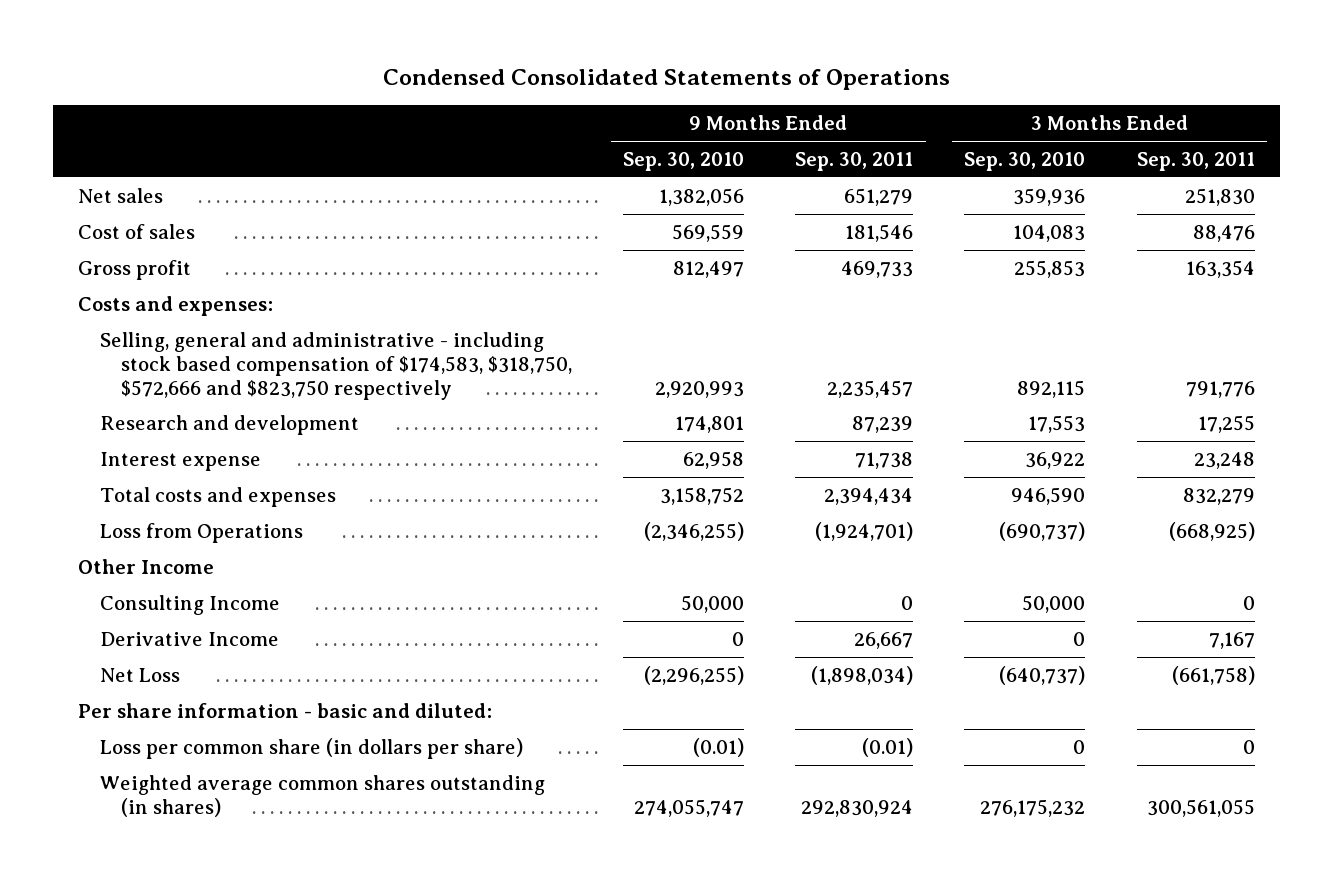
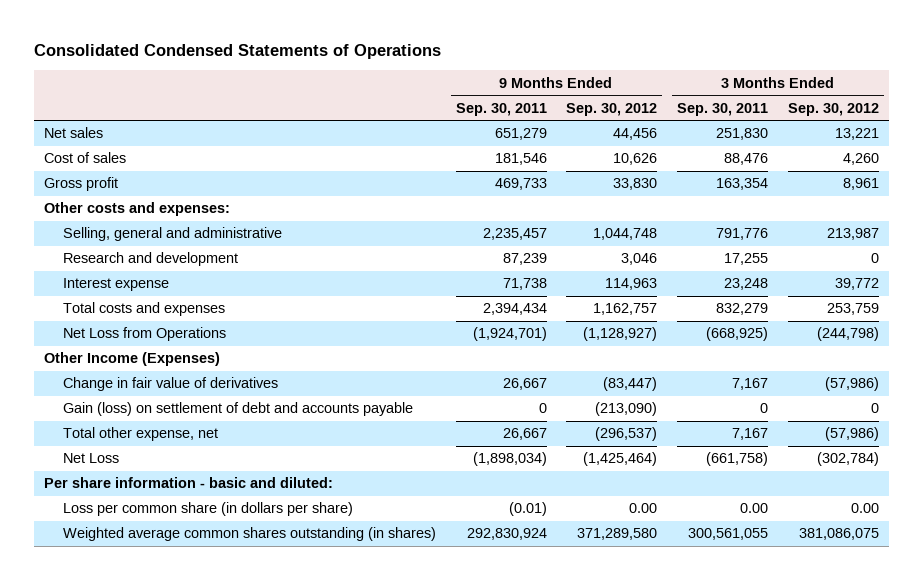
- Condensed Consolidated Statements of Operations
+ Consolidated Condensed Statements of Operations
- | 9 Months Ended Sep. 30, 2010 | 9 Months Ended Sep. 30, 2011 | 3 Months Ended Sep. 30, 2010 | 3 Months Ended Sep. 30, 2011
+ | 9 Months Ended Sep. 30, 2011 | 9 Months Ended Sep. 30, 2012 | 3 Months Ended Sep. 30, 2011 | 3 Months Ended Sep. 30, 2012
- Costs and expenses:
- Selling, general and administrative - including stock based compensation of $174,583, $318,750, $572,666 and $823,750 respectively | 2,920,993 | 2,235,457 | 892,115 | 791,776
+ Other costs and expenses:
+ Selling, general and administrative | 2,235,457 | 1,044,748 | 791,776 | 213,987
- Loss from Operations | (2,346,255) | (1,924,701) | (690,737) | (668,925)
- Other Income
- Consulting Income | 50,000 | 0 | 50,000 | 0
- Derivative Income | 0 | 26,667 | 0 | 7,167
+ Net Loss from Operations | (1,924,701) | (1,128,927) | (668,925) | (244,798)
+ Other Income (Expenses)
+ Change in fair value of derivatives | 26,667 | (83,447) | 7,167 | (57,986)
+ Gain (loss) on settlement of debt and accounts payable | 0 | (213,090) | 0 | 0
+ Total other expense, net | 26,667 | (296,537) | 7,167 | (57,986)
- Loss per common share (in dollars per share) | (0.01) | (0.01) | 0 | 0
+ Loss per common share (in dollars per share) | (0.01) | 0.00 | 0.00 | 0.00

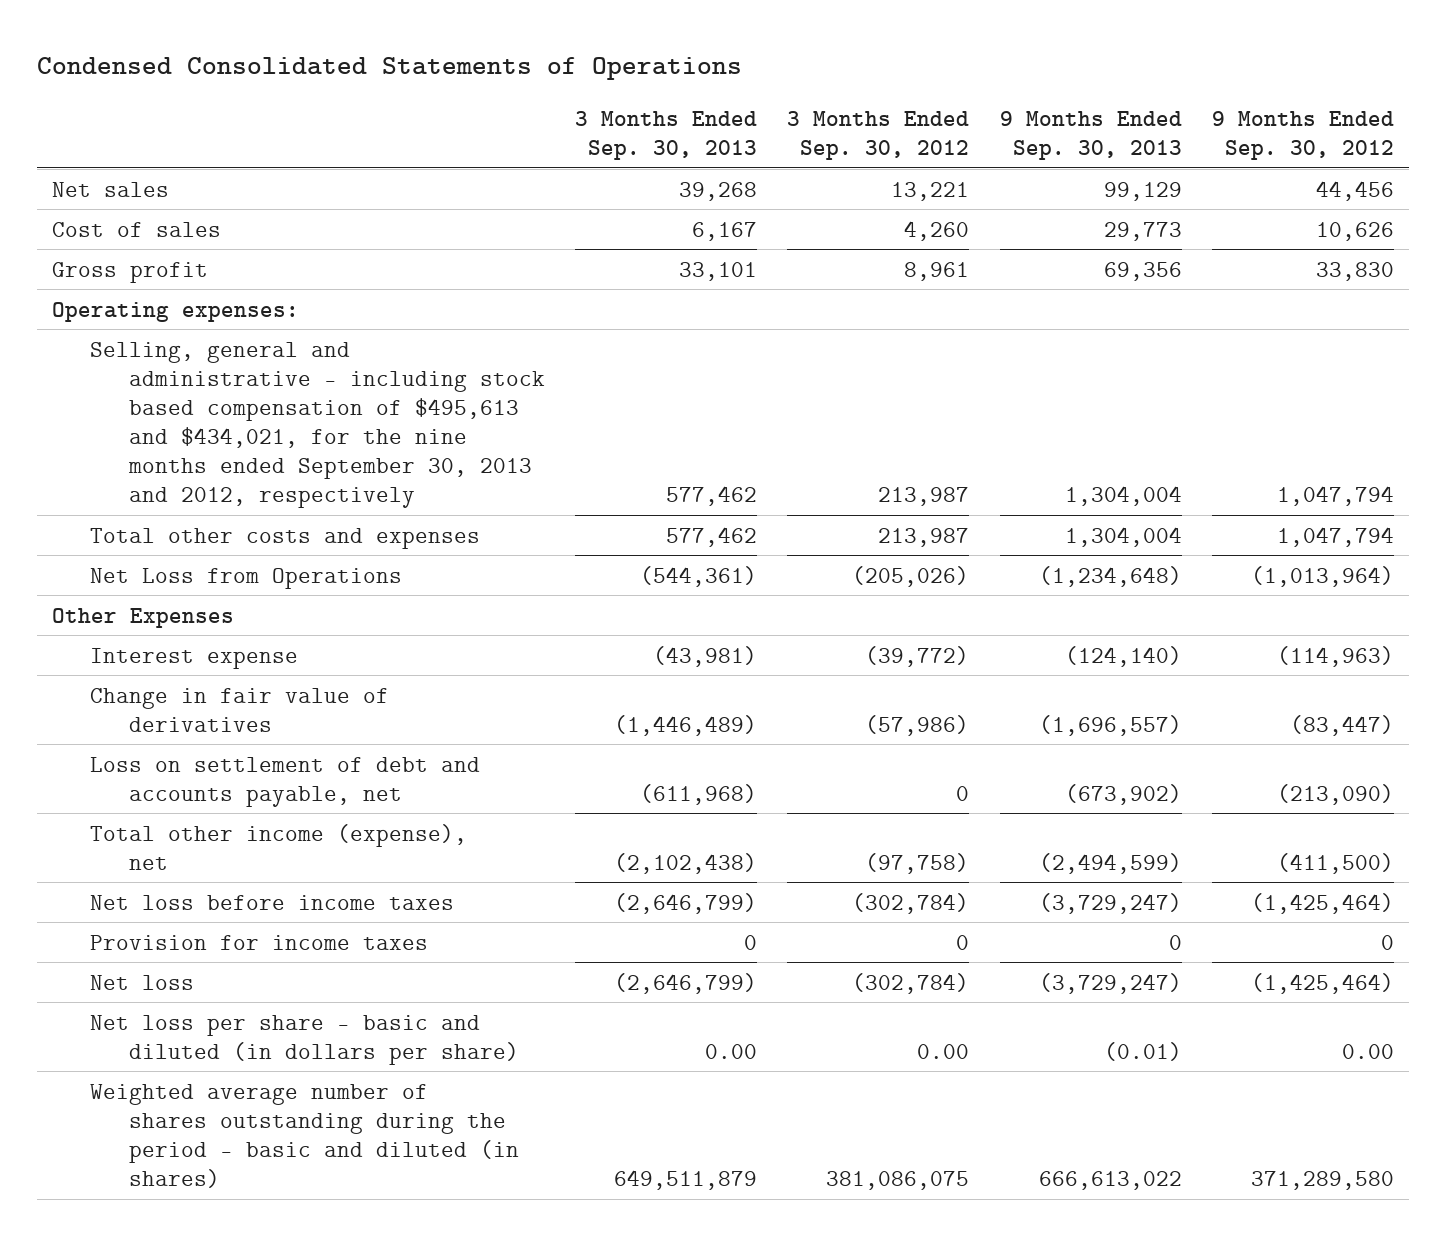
- Consolidated Condensed Statements of Operations
+ Condensed Consolidated Statements of Operations
- | 9 Months Ended Sep. 30, 2011 | 9 Months Ended Sep. 30, 2012 | 3 Months Ended Sep. 30, 2011 | 3 Months Ended Sep. 30, 2012
+ | 3 Months Ended Sep. 30, 2013 | 3 Months Ended Sep. 30, 2012 | 9 Months Ended Sep. 30, 2013 | 9 Months Ended Sep. 30, 2012
- Other costs and expenses:
- Selling, general and administrative | 2,235,457 | 1,044,748 | 791,776 | 213,987
- Research and development | 87,239 | 3,046 | 17,255 | 0
- Interest expense | 71,738 | 114,963 | 23,248 | 39,772
- Total costs and expenses | 2,394,434 | 1,162,757 | 832,279 | 253,759
- Net Loss from Operations | (1,924,701) | (1,128,927) | (668,925) | (244,798)
- Other Income (Expenses)
+ Operating expenses:
+ Selling, general and administrative - including stock based compensation of $495,613 and $434,021, for the nine months ended September 30, 2013 and 2012, respectively | 577,462 | 213,987 | 1,304,004 | 1,047,794
+ Total other costs and expenses | 577,462 | 213,987 | 1,304,004 | 1,047,794
+ Net Loss from Operations | (544,361) | (205,026) | (1,234,648) | (1,013,964)
+ Other Expenses
+ Interest expense | (43,981) | (39,772) | (124,140) | (114,963)
- Gain (loss) on settlement of debt and accounts payable | 0 | (213,090) | 0 | 0
- Total other expense, net | 26,667 | (296,537) | 7,167 | (57,986)
- Net Loss | (1,898,034) | (1,425,464) | (661,758) | (302,784)
- Per share information - basic and diluted:
- Loss per common share (in dollars per share) | (0.01) | 0.00 | 0.00 | 0.00
- Weighted average common shares outstanding (in shares) | 292,830,924 | 371,289,580 | 300,561,055 | 381,086,075
+ Loss on settlement of debt and accounts payable, net | (611,968) | 0 | (673,902) | (213,090)
+ Total other income (expense), net | (2,102,438) | (97,758) | (2,494,599) | (411,500)
+ Net loss before income taxes | (2,646,799) | (302,784) | (3,729,247) | (1,425,464)
+ Provision for income taxes | 0 | 0 | 0 | 0
+ Net loss | (2,646,799) | (302,784) | (3,729,247) | (1,425,464)
+ Net loss per share - basic and diluted (in dollars per share) | 0.00 | 0.00 | (0.01) | 0.00
+ Weighted average number of shares outstanding during the period - basic and diluted (in shares) | 649,511,879 | 381,086,075 | 666,613,022 | 371,289,580

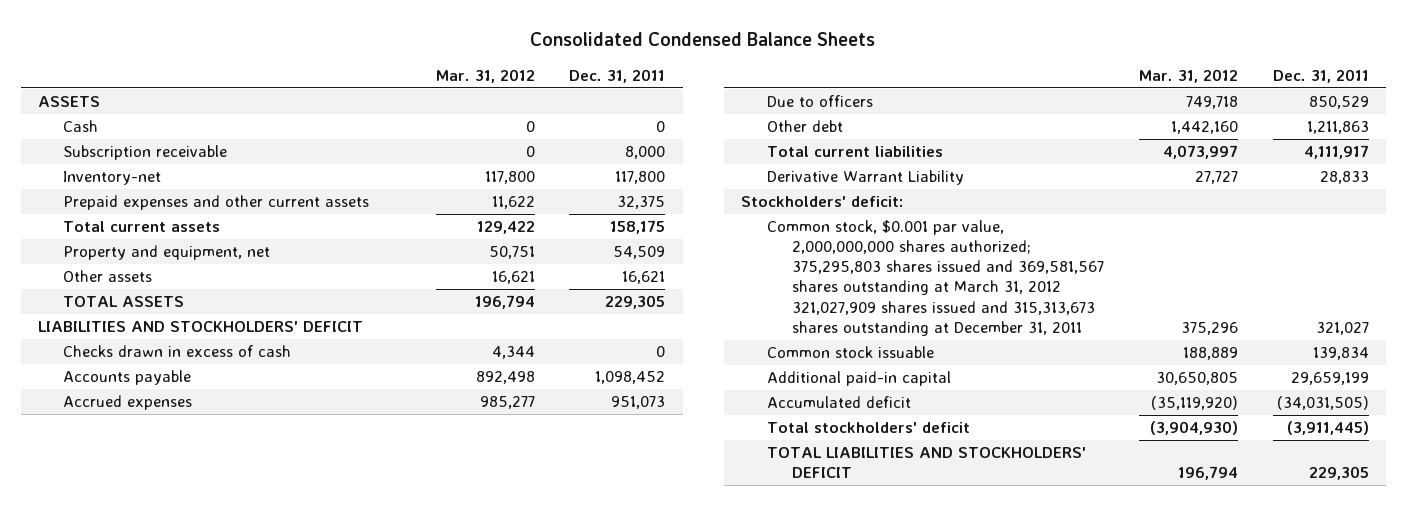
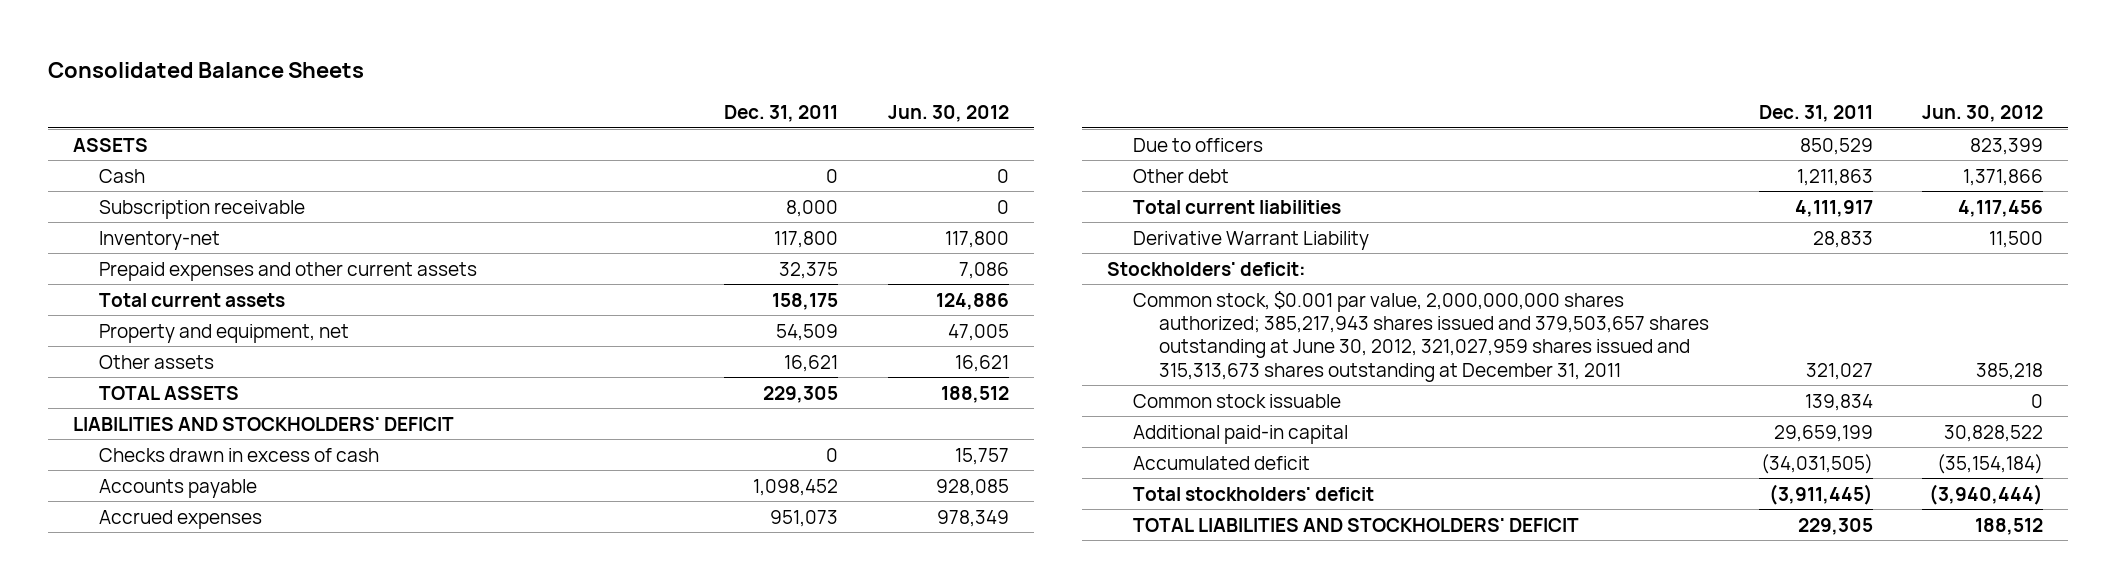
- Consolidated Condensed Balance Sheets
+ Consolidated Balance Sheets
- | Mar. 31, 2012 | Dec. 31, 2011
+ | Dec. 31, 2011 | Jun. 30, 2012
- Common stock, $0.001 par value, 2,000,000,000 shares authorized; 375,295,803 shares issued and 369,581,567 shares outstanding at March 31, 2012 321,027,909 shares issued and 315,313,673 shares outstanding at December 31, 2011 | 375,296 | 321,027
+ Common stock, $0.001 par value, 2,000,000,000 shares authorized; 385,217,943 shares issued and 379,503,657 shares outstanding at June 30, 2012, 321,027,959 shares issued and 315,313,673 shares outstanding at December 31, 2011 | 321,027 | 385,218

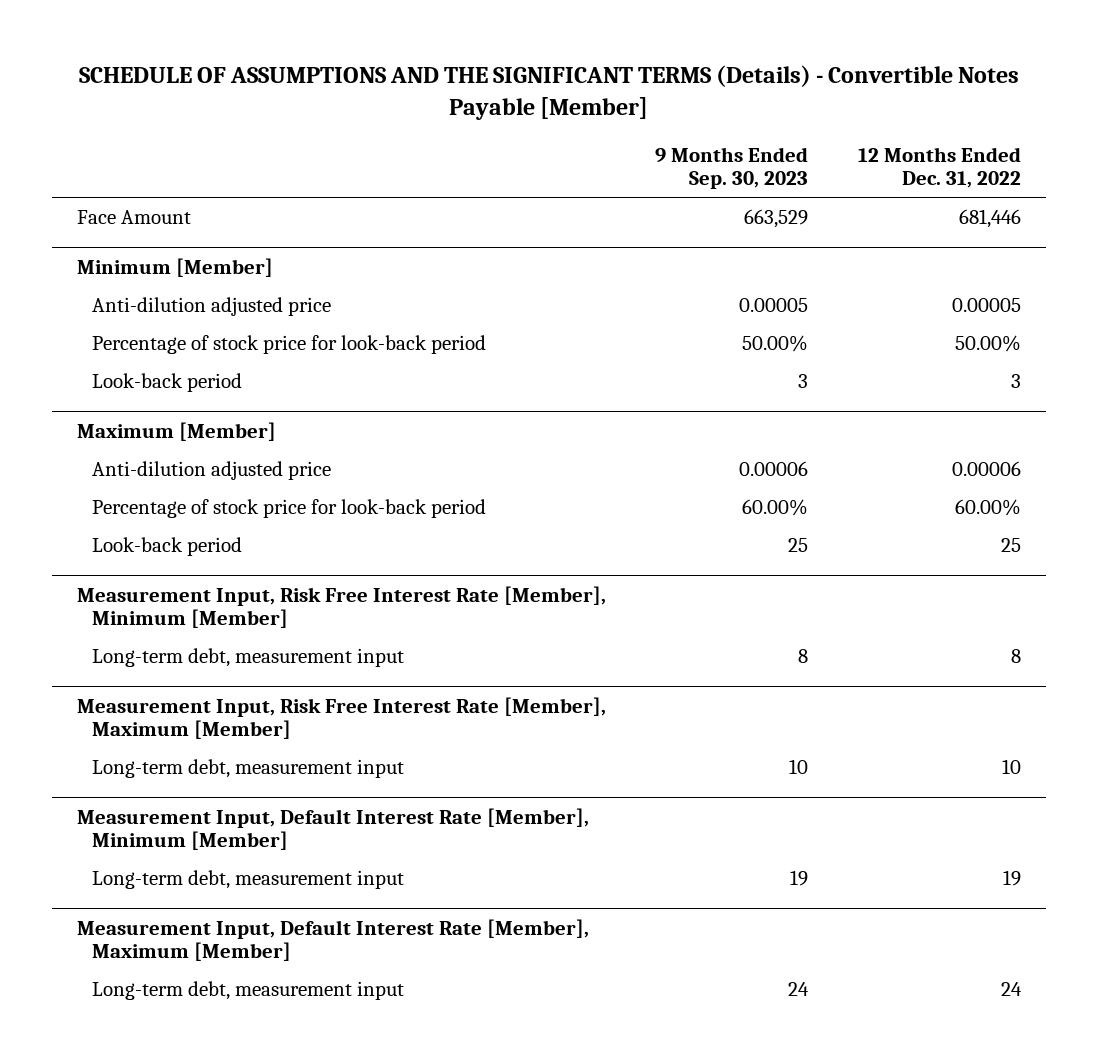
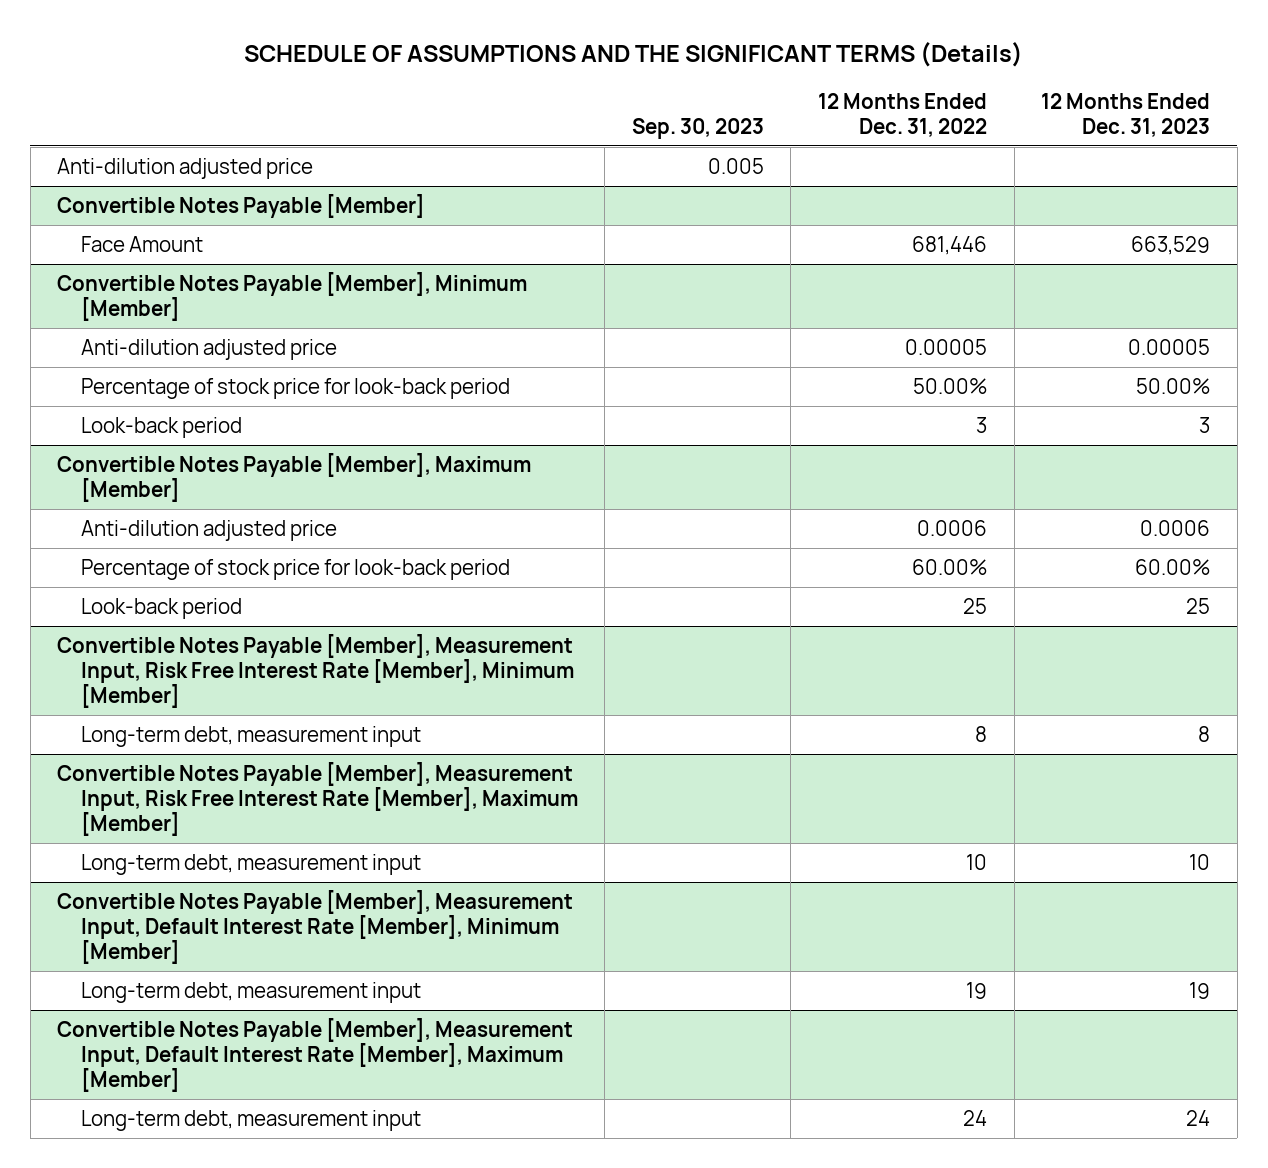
- SCHEDULE OF ASSUMPTIONS AND THE SIGNIFICANT TERMS (Details) - Convertible Notes Payable [Member]
+ SCHEDULE OF ASSUMPTIONS AND THE SIGNIFICANT TERMS (Details)
- | 9 Months Ended Sep. 30, 2023 | 12 Months Ended Dec. 31, 2022
+ | Sep. 30, 2023 | 12 Months Ended Dec. 31, 2022 | 12 Months Ended Dec. 31, 2023
+ Anti-dilution adjusted price | 0.005 | |
+ Convertible Notes Payable [Member]
- Minimum [Member]
+ Convertible Notes Payable [Member], Minimum [Member]
- Maximum [Member]
- Anti-dilution adjusted price | 0.00006 | 0.00006
+ Convertible Notes Payable [Member], Maximum [Member]
+ Anti-dilution adjusted price | | 0.0006 | 0.0006
- Measurement Input, Risk Free Interest Rate [Member], Minimum [Member]
+ Convertible Notes Payable [Member], Measurement Input, Risk Free Interest Rate [Member], Minimum [Member]
- Measurement Input, Risk Free Interest Rate [Member], Maximum [Member]
+ Convertible Notes Payable [Member], Measurement Input, Risk Free Interest Rate [Member], Maximum [Member]
- Measurement Input, Default Interest Rate [Member], Minimum [Member]
+ Convertible Notes Payable [Member], Measurement Input, Default Interest Rate [Member], Minimum [Member]
- Measurement Input, Default Interest Rate [Member], Maximum [Member]
+ Convertible Notes Payable [Member], Measurement Input, Default Interest Rate [Member], Maximum [Member]

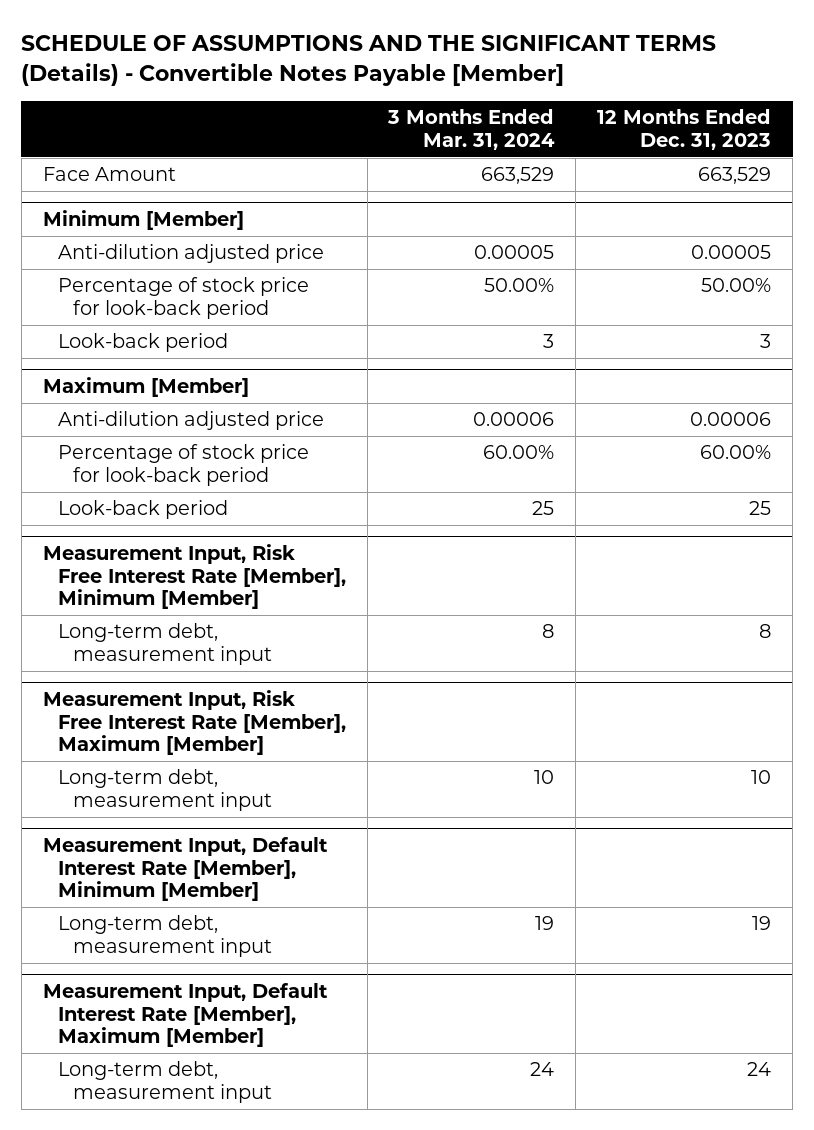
- SCHEDULE OF ASSUMPTIONS AND THE SIGNIFICANT TERMS (Details)
+ SCHEDULE OF ASSUMPTIONS AND THE SIGNIFICANT TERMS (Details) - Convertible Notes Payable [Member]
- | Sep. 30, 2023 | 12 Months Ended Dec. 31, 2022 | 12 Months Ended Dec. 31, 2023
+ | 3 Months Ended Mar. 31, 2024 | 12 Months Ended Dec. 31, 2023
- Anti-dilution adjusted price | 0.005 | |
- Convertible Notes Payable [Member]
- Convertible Notes Payable [Member], Minimum [Member]
+ Minimum [Member]
- Convertible Notes Payable [Member], Maximum [Member]
- Anti-dilution adjusted price | | 0.0006 | 0.0006
+ Maximum [Member]
+ Anti-dilution adjusted price | 0.00006 | 0.00006
- Convertible Notes Payable [Member], Measurement Input, Risk Free Interest Rate [Member], Minimum [Member]
+ Measurement Input, Risk Free Interest Rate [Member], Minimum [Member]
- Convertible Notes Payable [Member], Measurement Input, Risk Free Interest Rate [Member], Maximum [Member]
+ Measurement Input, Risk Free Interest Rate [Member], Maximum [Member]
- Convertible Notes Payable [Member], Measurement Input, Default Interest Rate [Member], Minimum [Member]
+ Measurement Input, Default Interest Rate [Member], Minimum [Member]
- Convertible Notes Payable [Member], Measurement Input, Default Interest Rate [Member], Maximum [Member]
+ Measurement Input, Default Interest Rate [Member], Maximum [Member]

